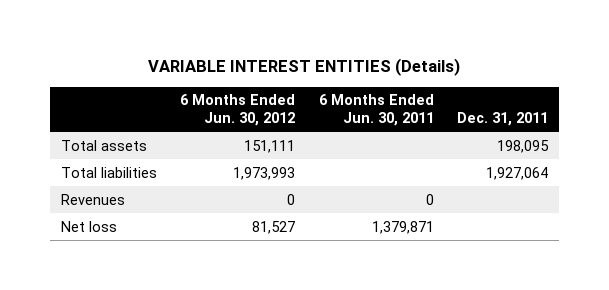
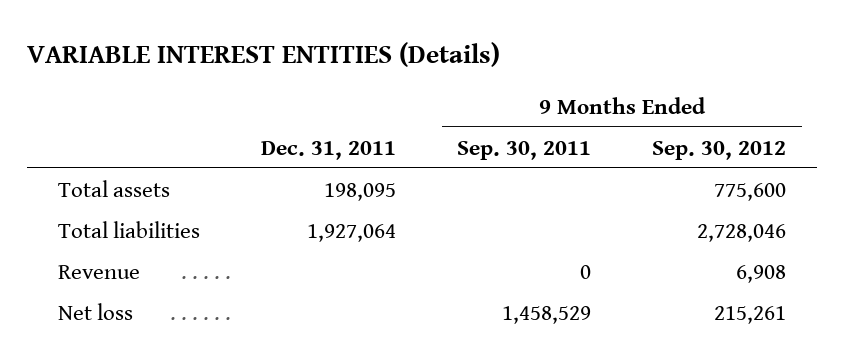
- | 6 Months Ended Jun. 30, 2012 | 6 Months Ended Jun. 30, 2011 | Dec. 31, 2011
+ | Dec. 31, 2011 | 9 Months Ended Sep. 30, 2011 | 9 Months Ended Sep. 30, 2012
- Revenues | 0 | 0 |
+ Revenue | | 0 | 6,908

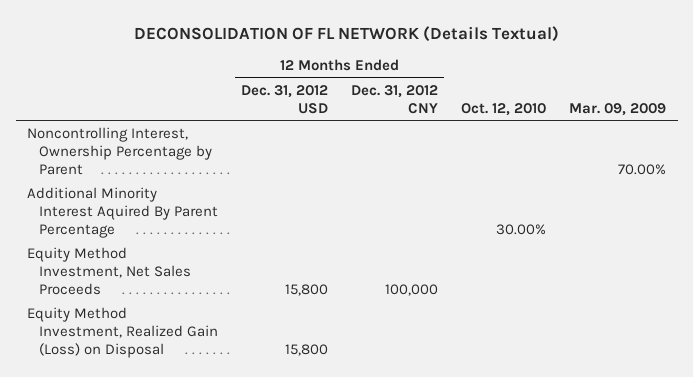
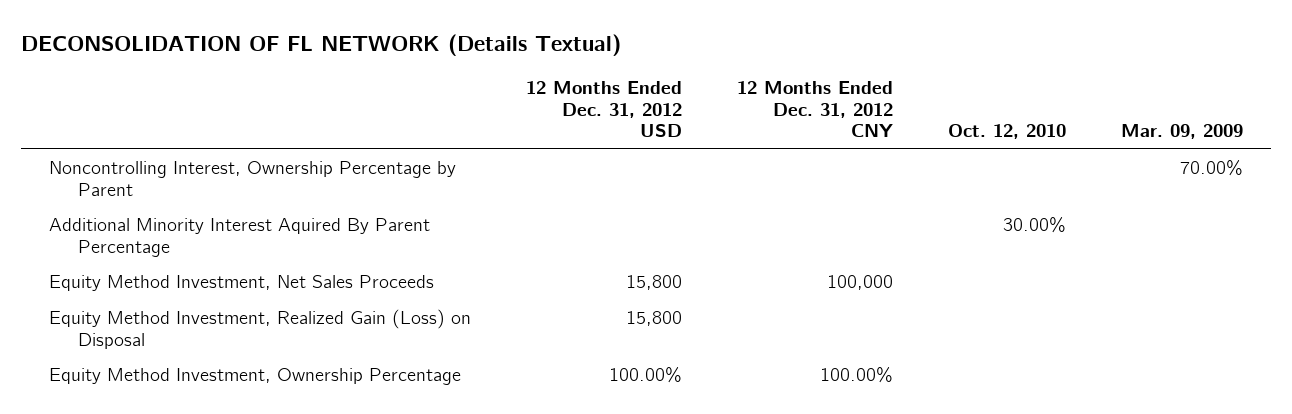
+ Equity Method Investment, Ownership Percentage | 100.00% | 100.00% | |

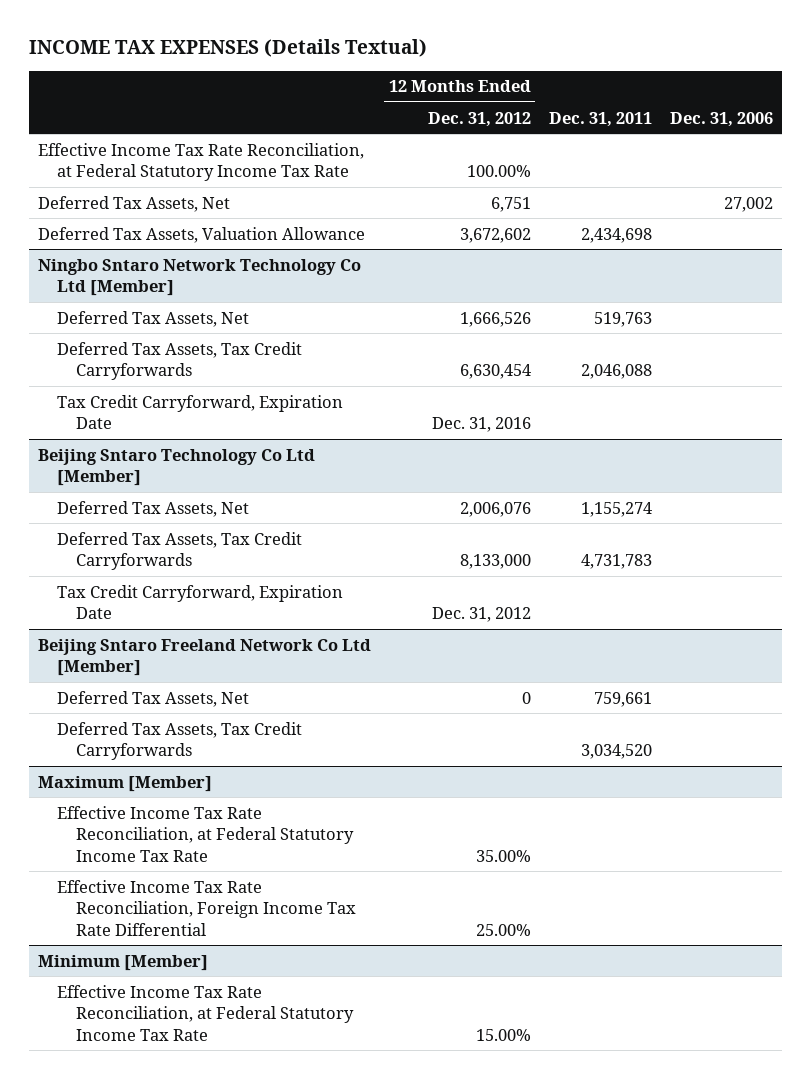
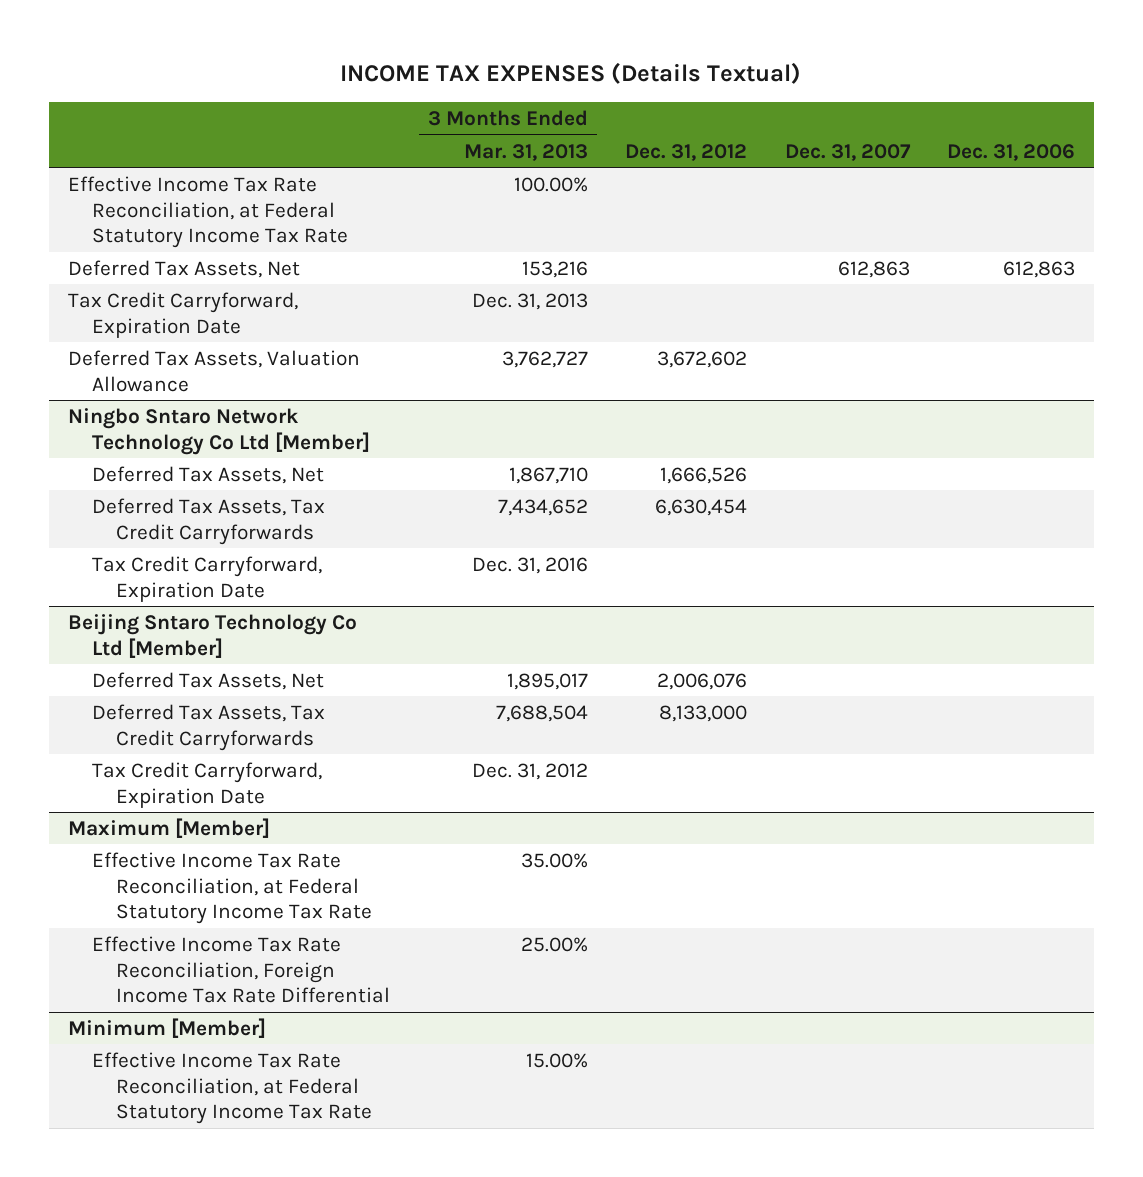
- | 12 Months Ended Dec. 31, 2012 | Dec. 31, 2011 | Dec. 31, 2006
+ | 3 Months Ended Mar. 31, 2013 | Dec. 31, 2012 | Dec. 31, 2007 | Dec. 31, 2006
- Deferred Tax Assets, Net | 6,751 | | 27,002
+ Deferred Tax Assets, Net | 153,216 | | 612,863 | 612,863
+ Tax Credit Carryforward, Expiration Date | Dec. 31, 2013 | | |
- Beijing Sntaro Freeland Network Co Ltd [Member]
- Deferred Tax Assets, Net | 0 | 759,661 |
- Deferred Tax Assets, Tax Credit Carryforwards | | 3,034,520 |

